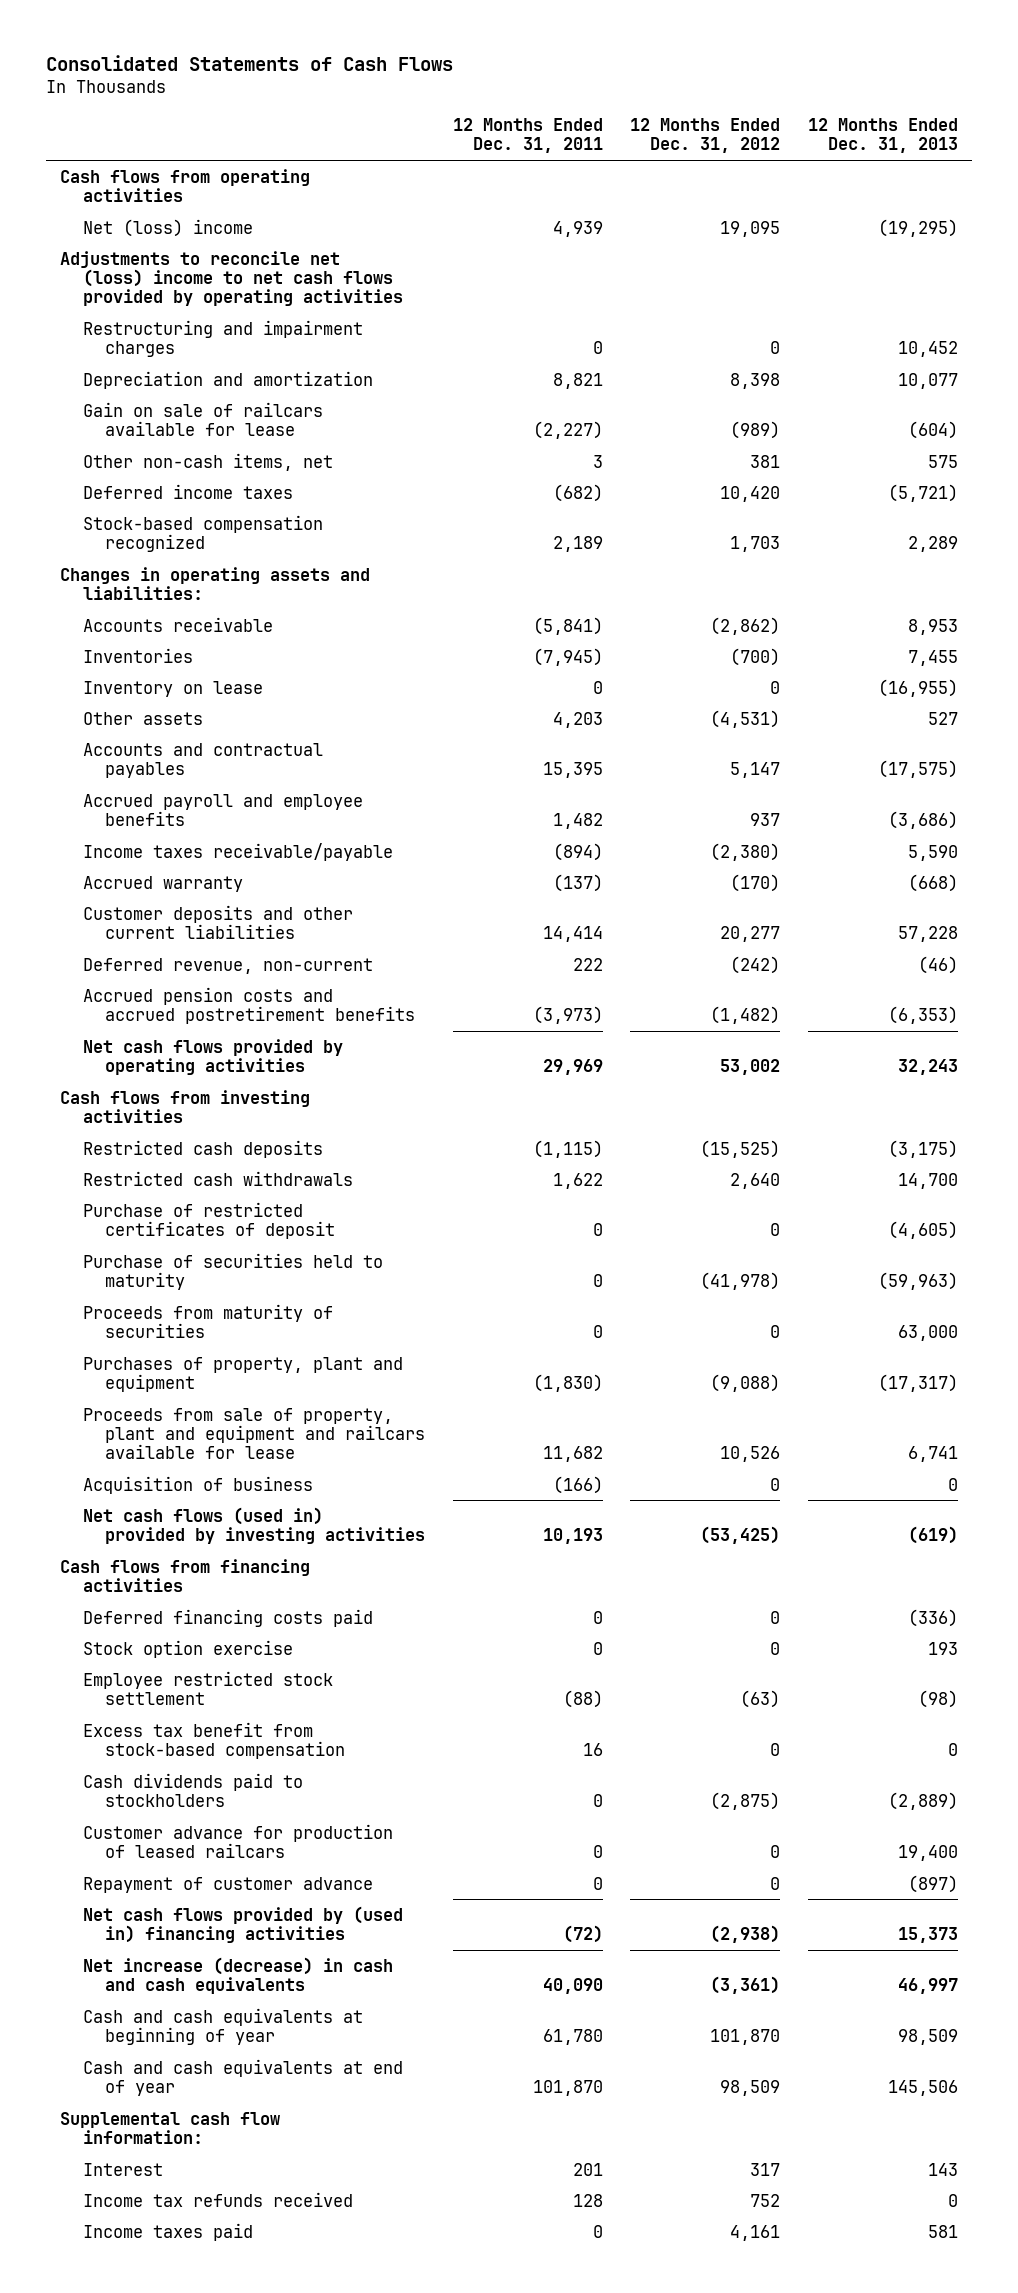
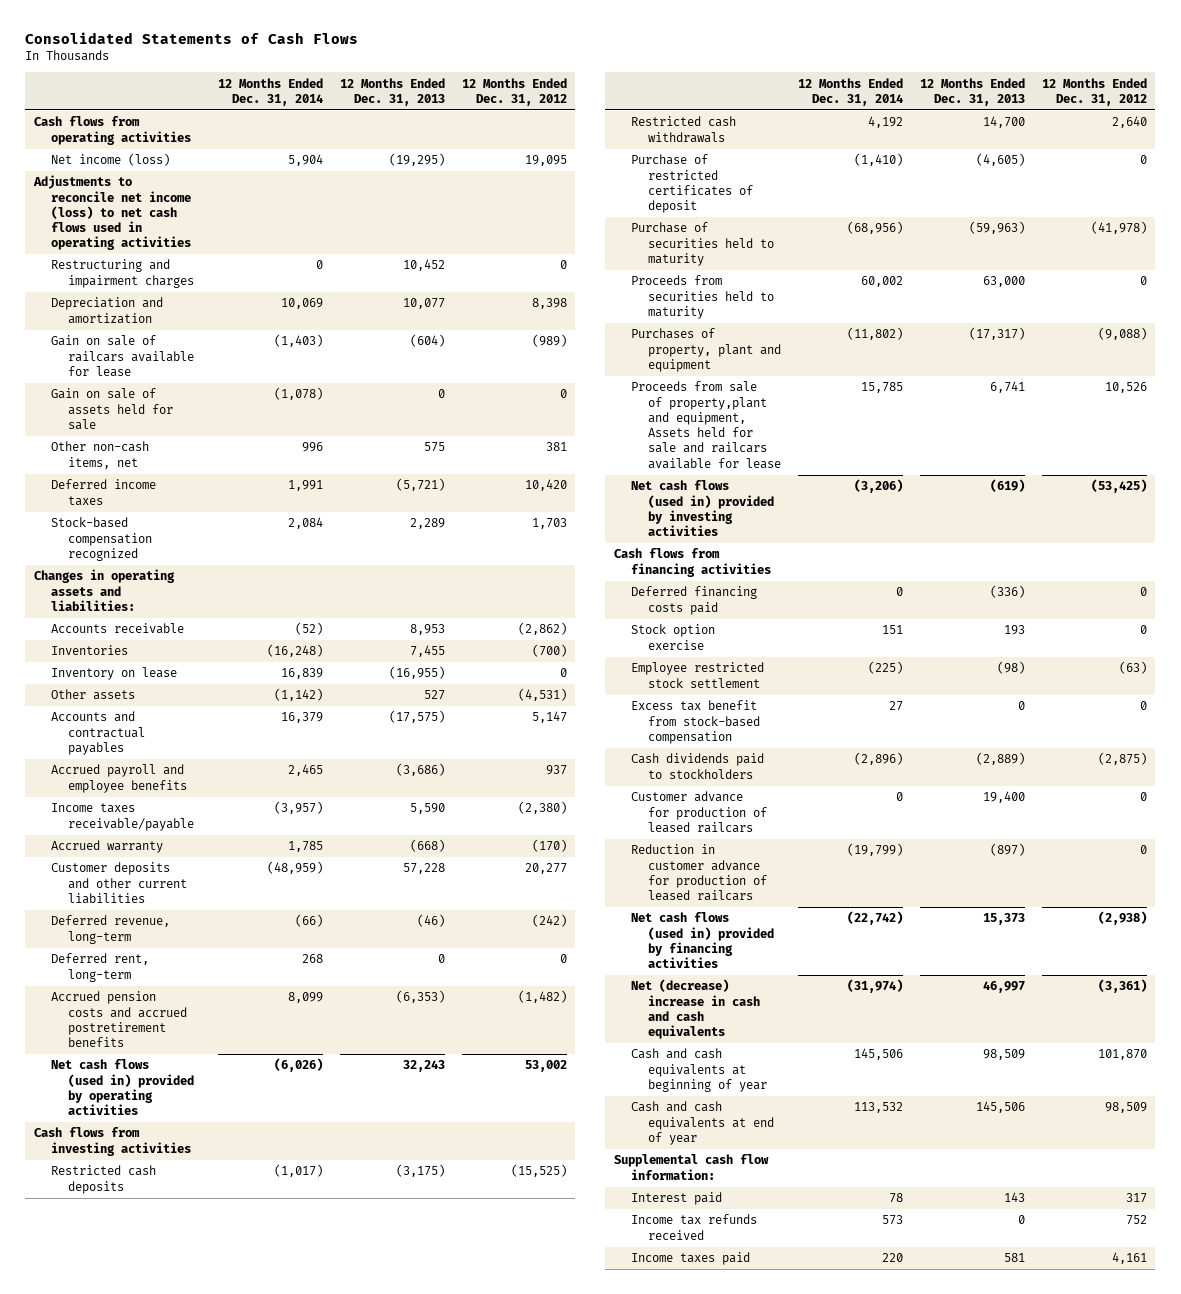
- | 12 Months Ended Dec. 31, 2011 | 12 Months Ended Dec. 31, 2012 | 12 Months Ended Dec. 31, 2013
+ | 12 Months Ended Dec. 31, 2014 | 12 Months Ended Dec. 31, 2013 | 12 Months Ended Dec. 31, 2012
- Net (loss) income | 4,939 | 19,095 | (19,295)
- Adjustments to reconcile net (loss) income to net cash flows provided by operating activities
+ Net income (loss) | 5,904 | (19,295) | 19,095
+ Adjustments to reconcile net income (loss) to net cash flows used in operating activities
+ Gain on sale of assets held for sale | (1,078) | 0 | 0
- Deferred revenue, non-current | 222 | (242) | (46)
+ Deferred revenue, long-term | (66) | (46) | (242)
+ Deferred rent, long-term | 268 | 0 | 0
- Net cash flows provided by operating activities | 29,969 | 53,002 | 32,243
+ Net cash flows (used in) provided by operating activities | (6,026) | 32,243 | 53,002
- Proceeds from maturity of securities | 0 | 0 | 63,000
+ Proceeds from securities held to maturity | 60,002 | 63,000 | 0
- Proceeds from sale of property, plant and equipment and railcars available for lease | 11,682 | 10,526 | 6,741
- Acquisition of business | (166) | 0 | 0
+ Proceeds from sale of property,plant and equipment, Assets held for sale and railcars available for lease | 15,785 | 6,741 | 10,526
- Repayment of customer advance | 0 | 0 | (897)
- Net cash flows provided by (used in) financing activities | (72) | (2,938) | 15,373
- Net increase (decrease) in cash and cash equivalents | 40,090 | (3,361) | 46,997
+ Reduction in customer advance for production of leased railcars | (19,799) | (897) | 0
+ Net cash flows (used in) provided by financing activities | (22,742) | 15,373 | (2,938)
+ Net (decrease) increase in cash and cash equivalents | (31,974) | 46,997 | (3,361)
- Interest | 201 | 317 | 143
+ Interest paid | 78 | 143 | 317

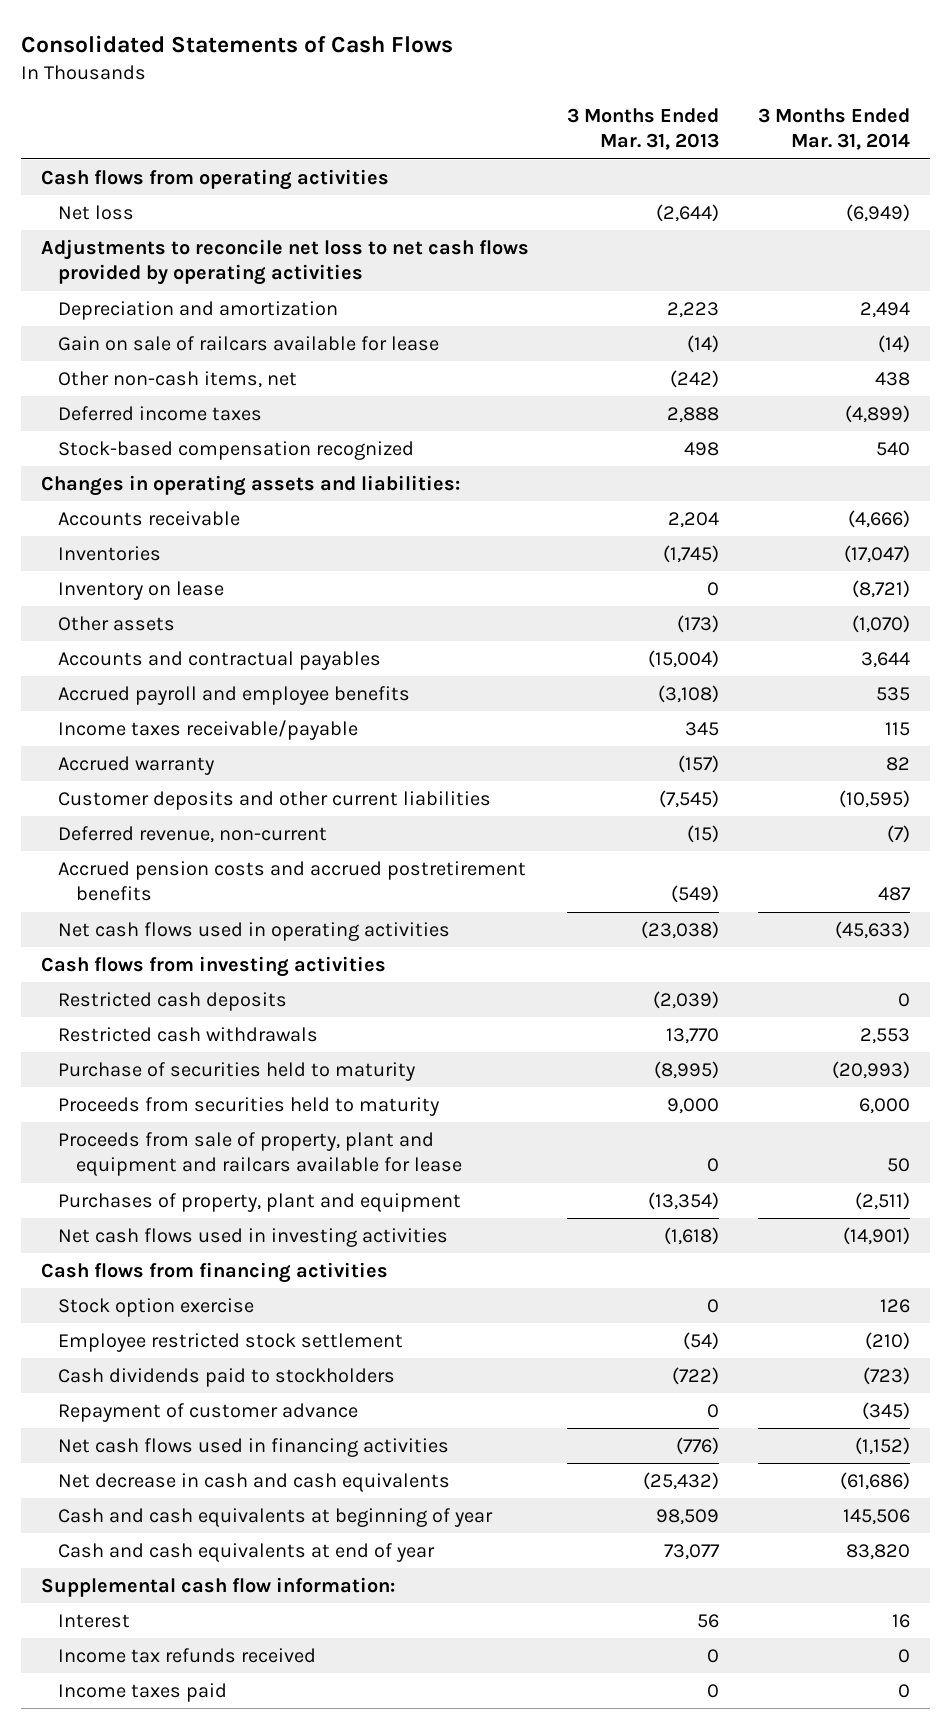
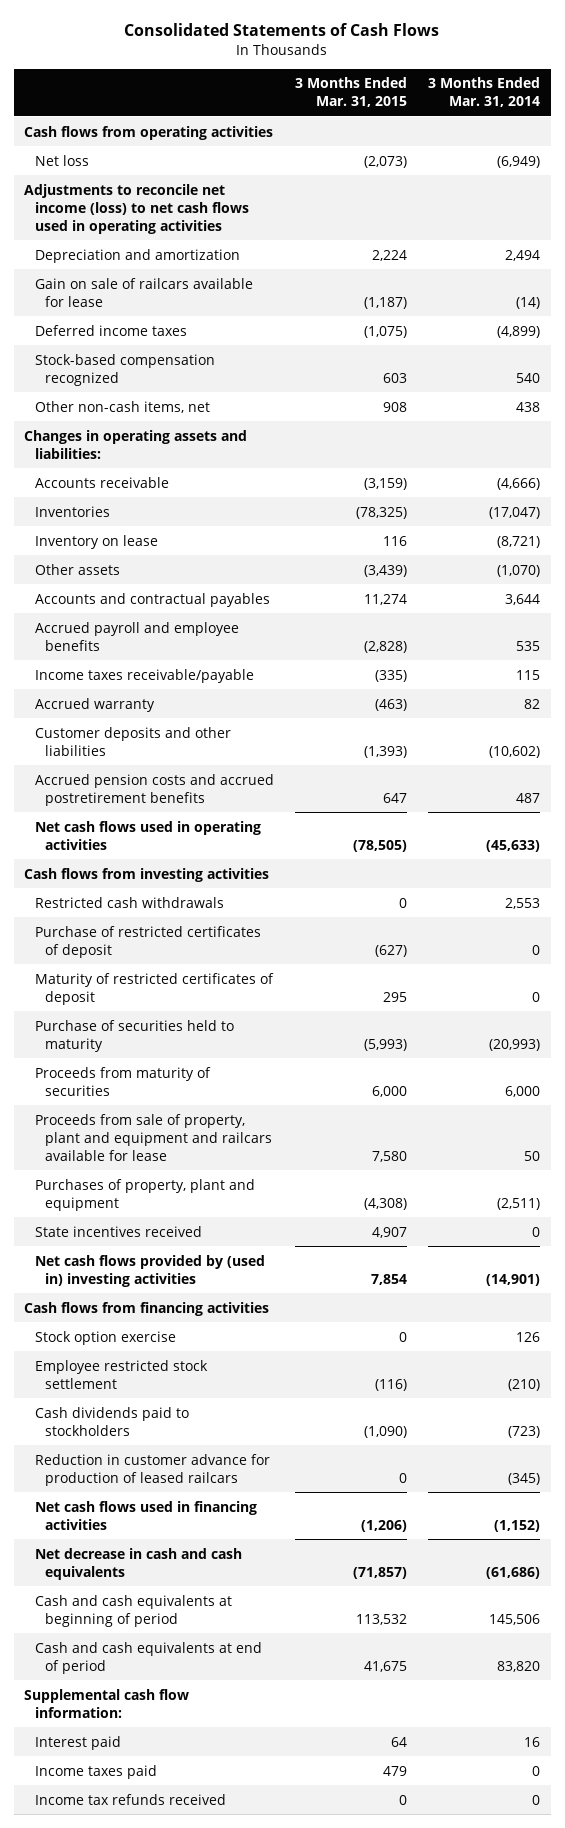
- | 3 Months Ended Mar. 31, 2013 | 3 Months Ended Mar. 31, 2014
+ | 3 Months Ended Mar. 31, 2015 | 3 Months Ended Mar. 31, 2014
- Adjustments to reconcile net loss to net cash flows provided by operating activities
+ Adjustments to reconcile net income (loss) to net cash flows used in operating activities
moved down: Other non-cash items, net | 908 | 438
- Customer deposits and other current liabilities | (7,545) | (10,595)
- Deferred revenue, non-current | (15) | (7)
+ Customer deposits and other liabilities | (1,393) | (10,602)
- Restricted cash deposits | (2,039) | 0
+ Purchase of restricted certificates of deposit | (627) | 0
+ Maturity of restricted certificates of deposit | 295 | 0
- Proceeds from securities held to maturity | 9,000 | 6,000
+ Proceeds from maturity of securities | 6,000 | 6,000
- Net cash flows used in investing activities | (1,618) | (14,901)
+ State incentives received | 4,907 | 0
+ Net cash flows provided by (used in) investing activities | 7,854 | (14,901)
- Repayment of customer advance | 0 | (345)
+ Reduction in customer advance for production of leased railcars | 0 | (345)
- Cash and cash equivalents at beginning of year | 98,509 | 145,506
- Cash and cash equivalents at end of year | 73,077 | 83,820
+ Cash and cash equivalents at beginning of period | 113,532 | 145,506
+ Cash and cash equivalents at end of period | 41,675 | 83,820
- Interest | 56 | 16
+ Interest paid | 64 | 16
moved down: Income tax refunds received | 0 | 0

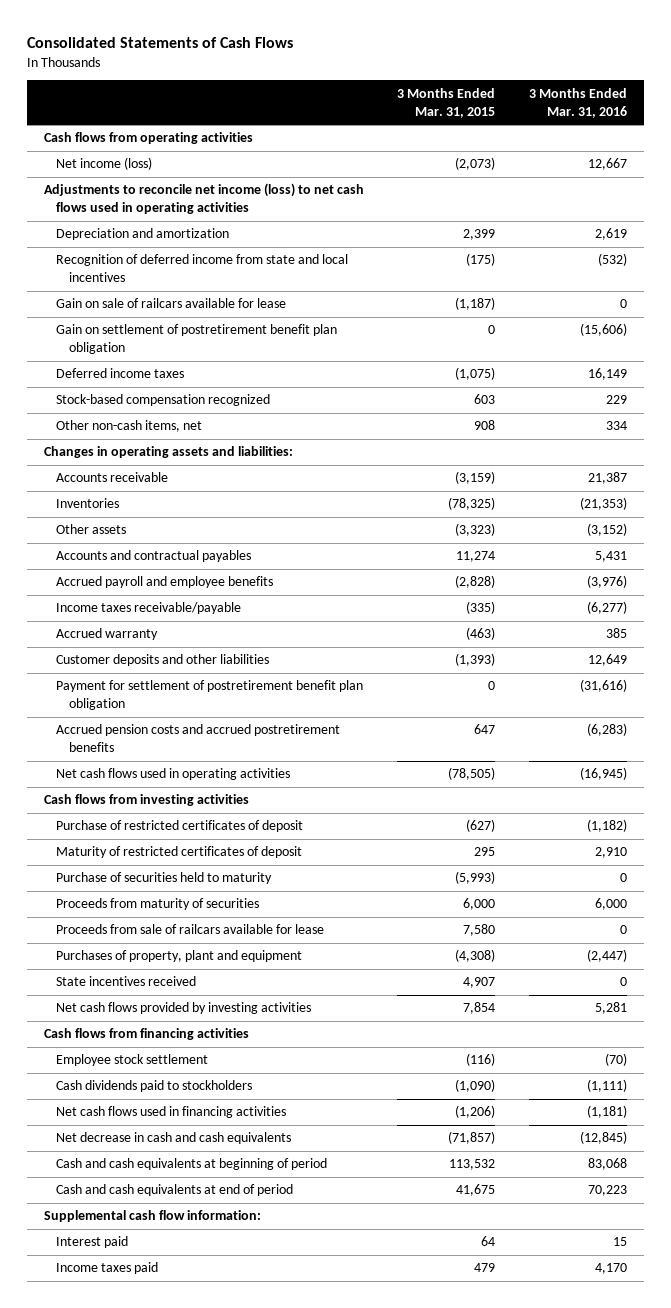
- | 3 Months Ended Mar. 31, 2015 | 3 Months Ended Mar. 31, 2014
+ | 3 Months Ended Mar. 31, 2015 | 3 Months Ended Mar. 31, 2016
- Net loss | (2,073) | (6,949)
+ Net income (loss) | (2,073) | 12,667
- Depreciation and amortization | 2,224 | 2,494
+ Depreciation and amortization | 2,399 | 2,619
+ Recognition of deferred income from state and local incentives | (175) | (532)
+ Gain on settlement of postretirement benefit plan obligation | 0 | (15,606)
- Inventory on lease | 116 | (8,721)
- Other assets | (3,439) | (1,070)
+ Other assets | (3,323) | (3,152)
+ Payment for settlement of postretirement benefit plan obligation | 0 | (31,616)
- Restricted cash withdrawals | 0 | 2,553
- Proceeds from sale of property, plant and equipment and railcars available for lease | 7,580 | 50
+ Proceeds from sale of railcars available for lease | 7,580 | 0
- Net cash flows provided by (used in) investing activities | 7,854 | (14,901)
+ Net cash flows provided by investing activities | 7,854 | 5,281
- Stock option exercise | 0 | 126
- Employee restricted stock settlement | (116) | (210)
+ Employee stock settlement | (116) | (70)
- Reduction in customer advance for production of leased railcars | 0 | (345)
- Income tax refunds received | 0 | 0

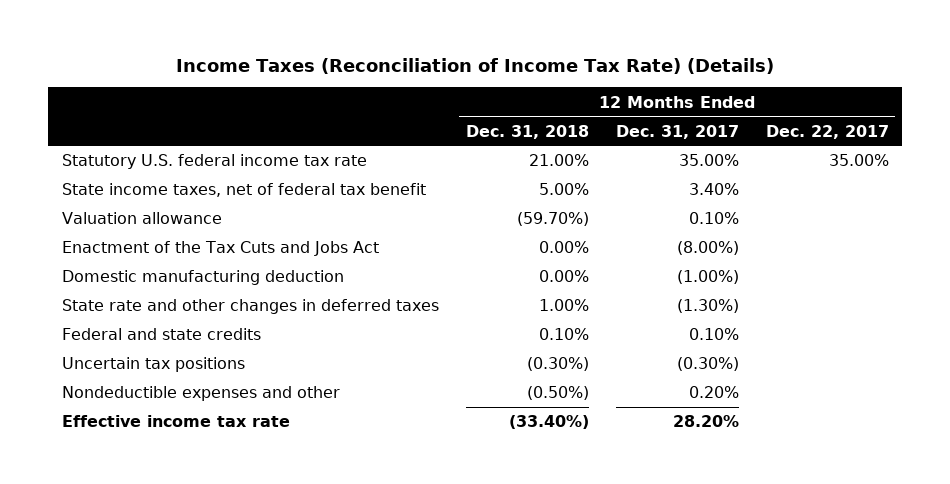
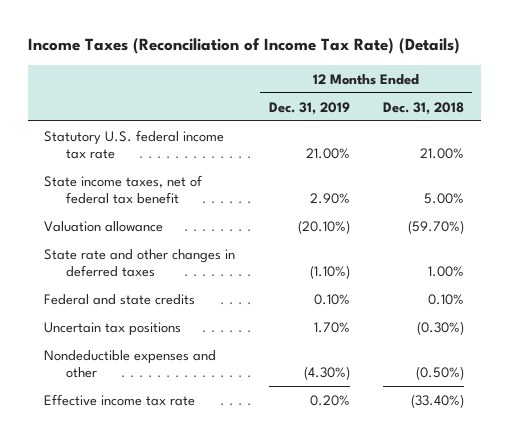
- | 12 Months Ended Dec. 31, 2018 | 12 Months Ended Dec. 31, 2017 | 12 Months Ended Dec. 22, 2017
+ | 12 Months Ended Dec. 31, 2019 | 12 Months Ended Dec. 31, 2018
- Enactment of the Tax Cuts and Jobs Act | 0.00% | (8.00%) |
- Domestic manufacturing deduction | 0.00% | (1.00%) |

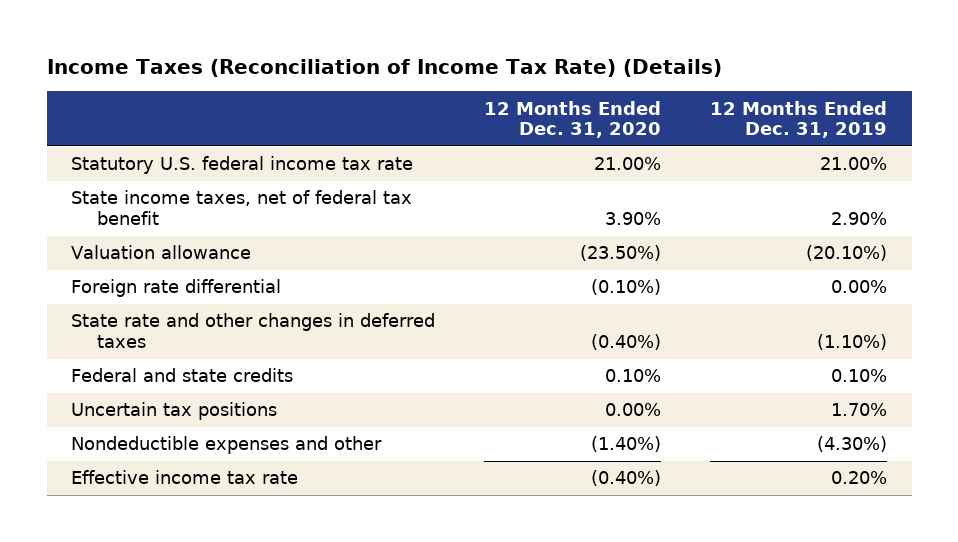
- | 12 Months Ended Dec. 31, 2019 | 12 Months Ended Dec. 31, 2018
+ | 12 Months Ended Dec. 31, 2020 | 12 Months Ended Dec. 31, 2019
+ Foreign rate differential | (0.10%) | 0.00%

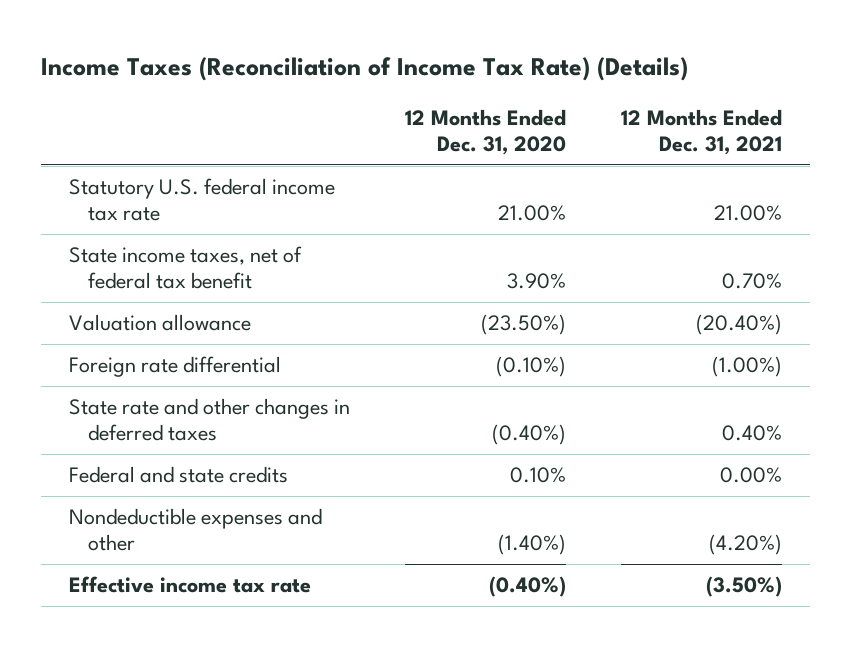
- | 12 Months Ended Dec. 31, 2020 | 12 Months Ended Dec. 31, 2019
+ | 12 Months Ended Dec. 31, 2020 | 12 Months Ended Dec. 31, 2021
- Uncertain tax positions | 0.00% | 1.70%

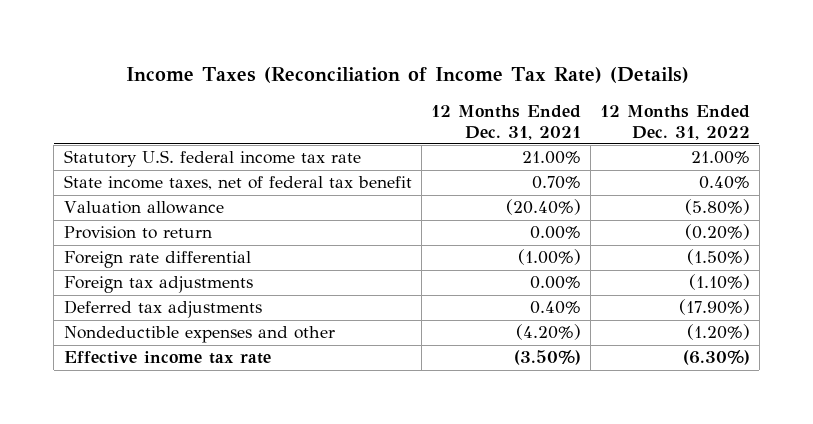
- | 12 Months Ended Dec. 31, 2020 | 12 Months Ended Dec. 31, 2021
+ | 12 Months Ended Dec. 31, 2021 | 12 Months Ended Dec. 31, 2022
+ Provision to return | 0.00% | (0.20%)
- State rate and other changes in deferred taxes | (0.40%) | 0.40%
- Federal and state credits | 0.10% | 0.00%
+ Foreign tax adjustments | 0.00% | (1.10%)
+ Deferred tax adjustments | 0.40% | (17.90%)

